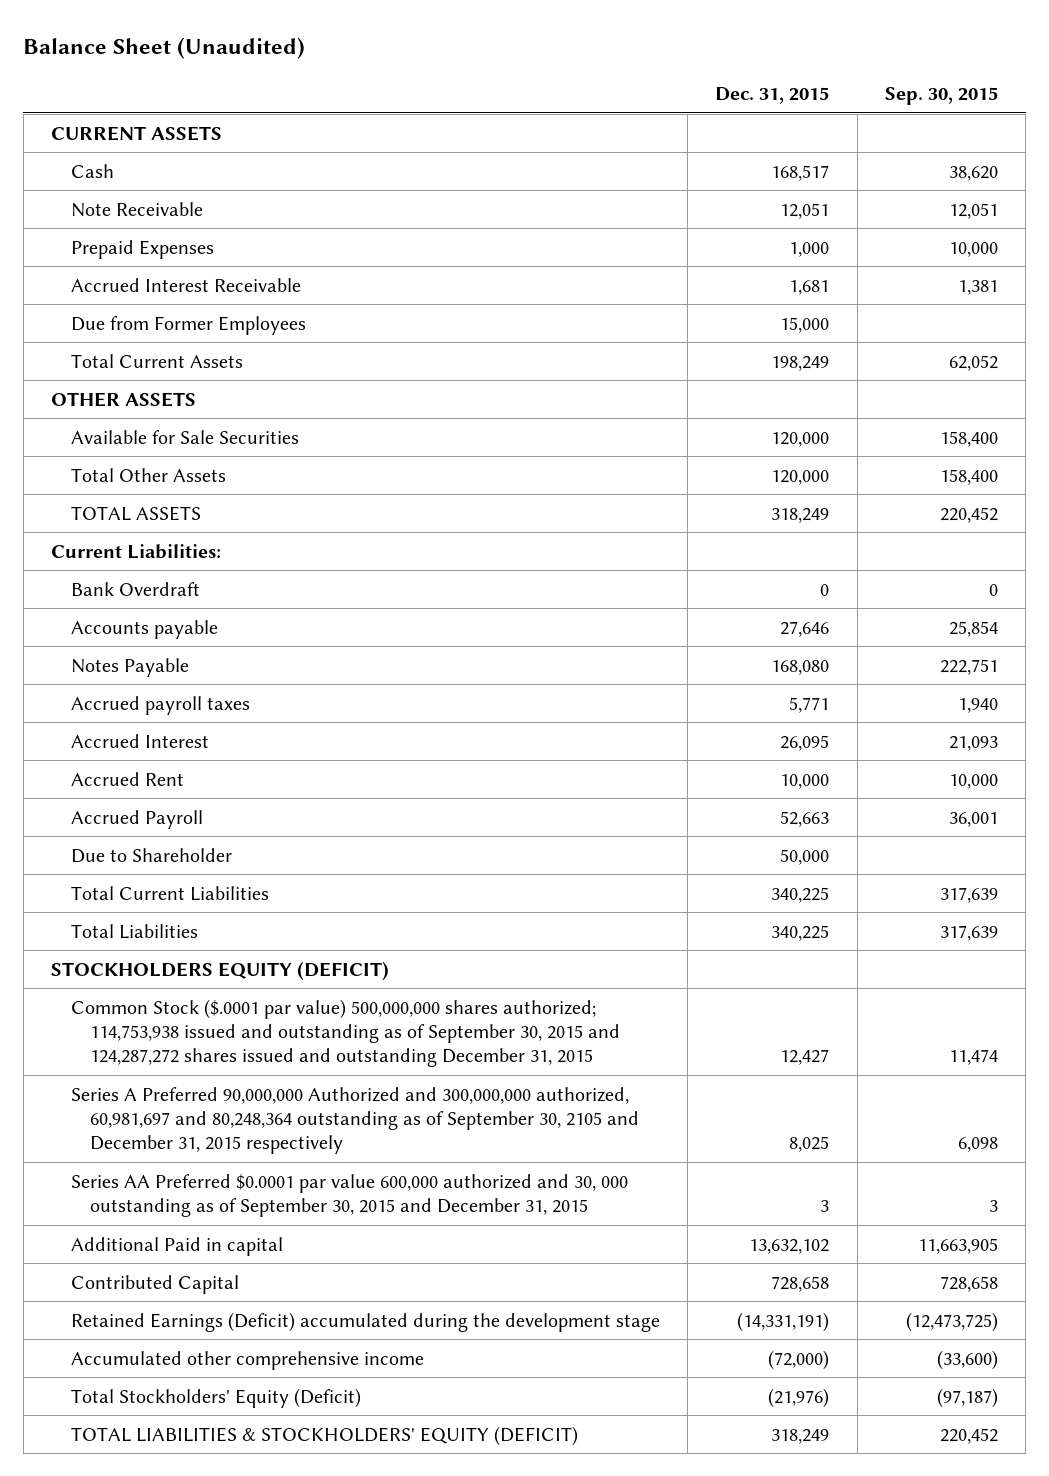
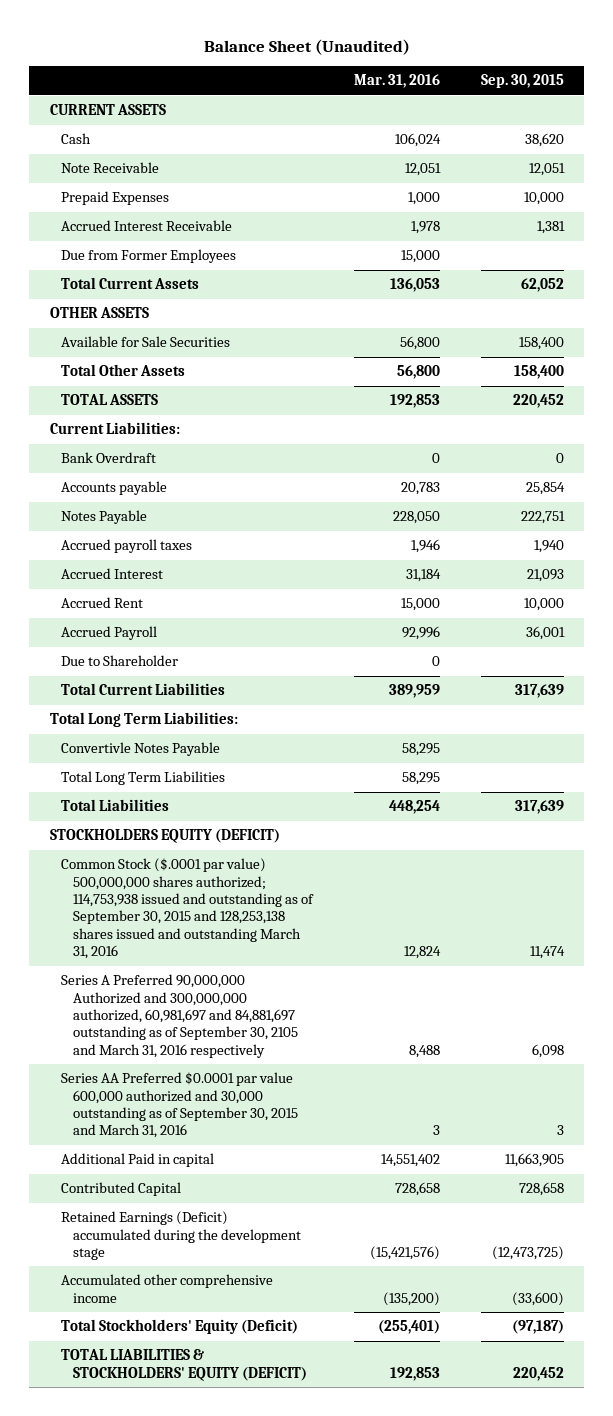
- | Dec. 31, 2015 | Sep. 30, 2015
+ | Mar. 31, 2016 | Sep. 30, 2015
+ Total Long Term Liabilities:
+ Convertivle Notes Payable | 58,295 |
+ Total Long Term Liabilities | 58,295 |
- Common Stock ($.0001 par value) 500,000,000 shares authorized; 114,753,938 issued and outstanding as of September 30, 2015 and 124,287,272 shares issued and outstanding December 31, 2015 | 12,427 | 11,474
- Series A Preferred 90,000,000 Authorized and 300,000,000 authorized, 60,981,697 and 80,248,364 outstanding as of September 30, 2105 and December 31, 2015 respectively | 8,025 | 6,098
- Series AA Preferred $0.0001 par value 600,000 authorized and 30, 000 outstanding as of September 30, 2015 and December 31, 2015 | 3 | 3
+ Common Stock ($.0001 par value) 500,000,000 shares authorized; 114,753,938 issued and outstanding as of September 30, 2015 and 128,253,138 shares issued and outstanding March 31, 2016 | 12,824 | 11,474
+ Series A Preferred 90,000,000 Authorized and 300,000,000 authorized, 60,981,697 and 84,881,697 outstanding as of September 30, 2105 and March 31, 2016 respectively | 8,488 | 6,098
+ Series AA Preferred $0.0001 par value 600,000 authorized and 30,000 outstanding as of September 30, 2015 and March 31, 2016 | 3 | 3

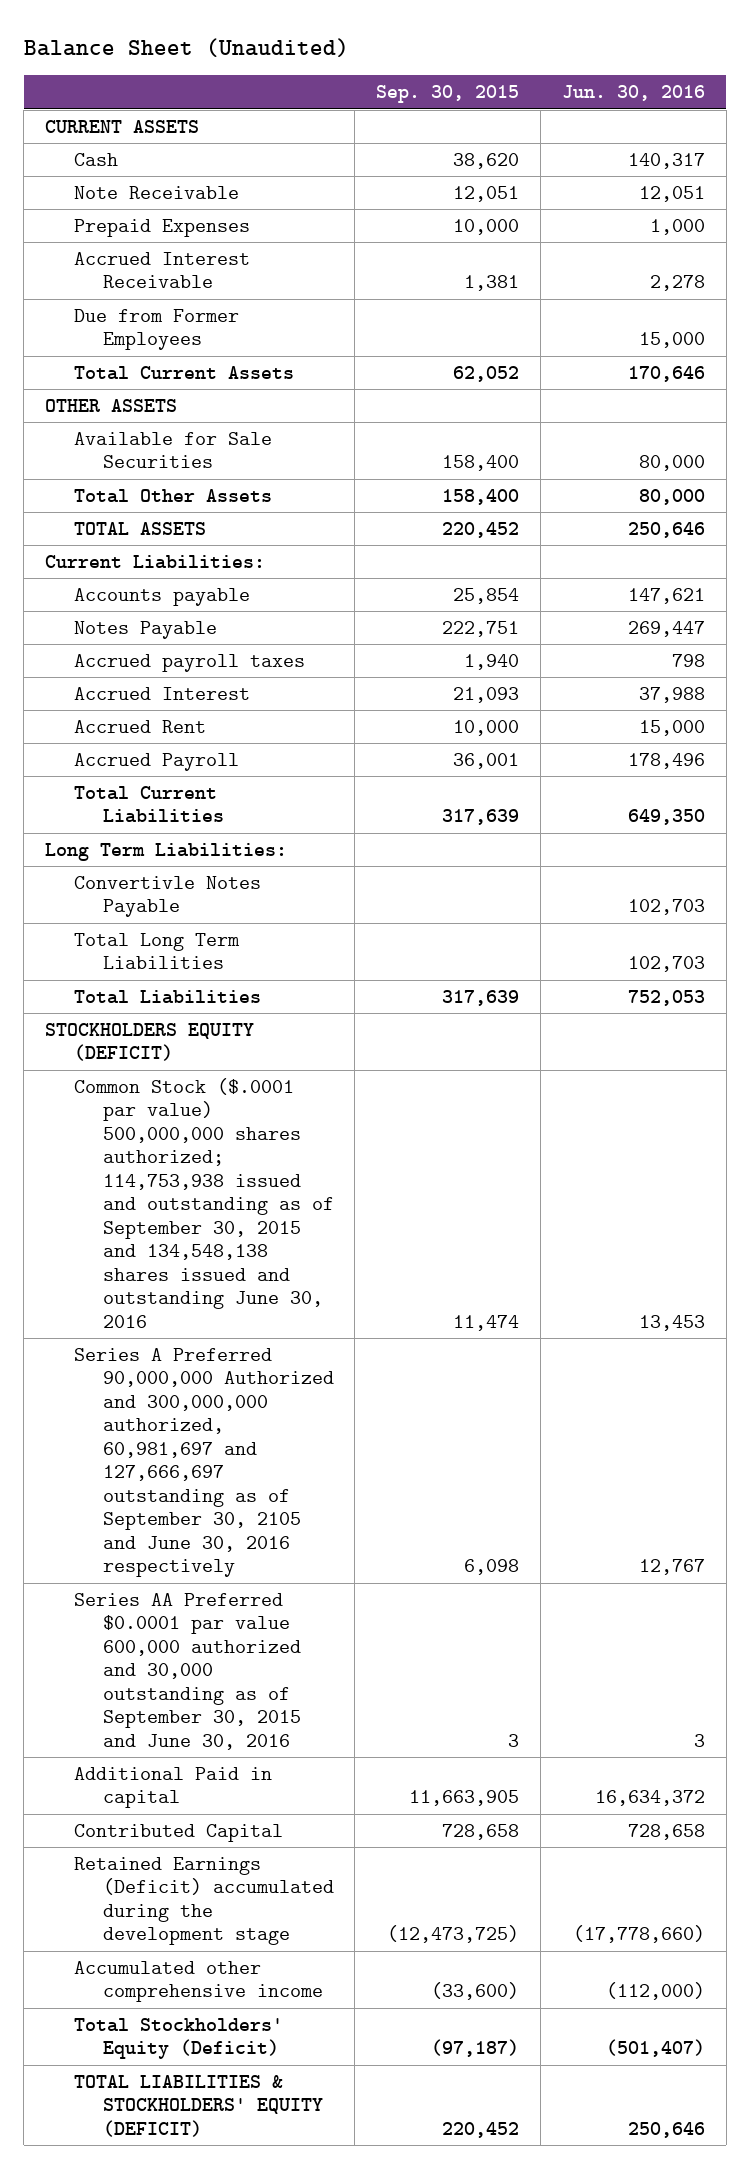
- | Mar. 31, 2016 | Sep. 30, 2015
+ | Sep. 30, 2015 | Jun. 30, 2016
- Bank Overdraft | 0 | 0
- Due to Shareholder | 0 |
- Total Long Term Liabilities:
+ Long Term Liabilities:
- Common Stock ($.0001 par value) 500,000,000 shares authorized; 114,753,938 issued and outstanding as of September 30, 2015 and 128,253,138 shares issued and outstanding March 31, 2016 | 12,824 | 11,474
- Series A Preferred 90,000,000 Authorized and 300,000,000 authorized, 60,981,697 and 84,881,697 outstanding as of September 30, 2105 and March 31, 2016 respectively | 8,488 | 6,098
- Series AA Preferred $0.0001 par value 600,000 authorized and 30,000 outstanding as of September 30, 2015 and March 31, 2016 | 3 | 3
+ Common Stock ($.0001 par value) 500,000,000 shares authorized; 114,753,938 issued and outstanding as of September 30, 2015 and 134,548,138 shares issued and outstanding June 30, 2016 | 11,474 | 13,453
+ Series A Preferred 90,000,000 Authorized and 300,000,000 authorized, 60,981,697 and 127,666,697 outstanding as of September 30, 2105 and June 30, 2016 respectively | 6,098 | 12,767
+ Series AA Preferred $0.0001 par value 600,000 authorized and 30,000 outstanding as of September 30, 2015 and June 30, 2016 | 3 | 3

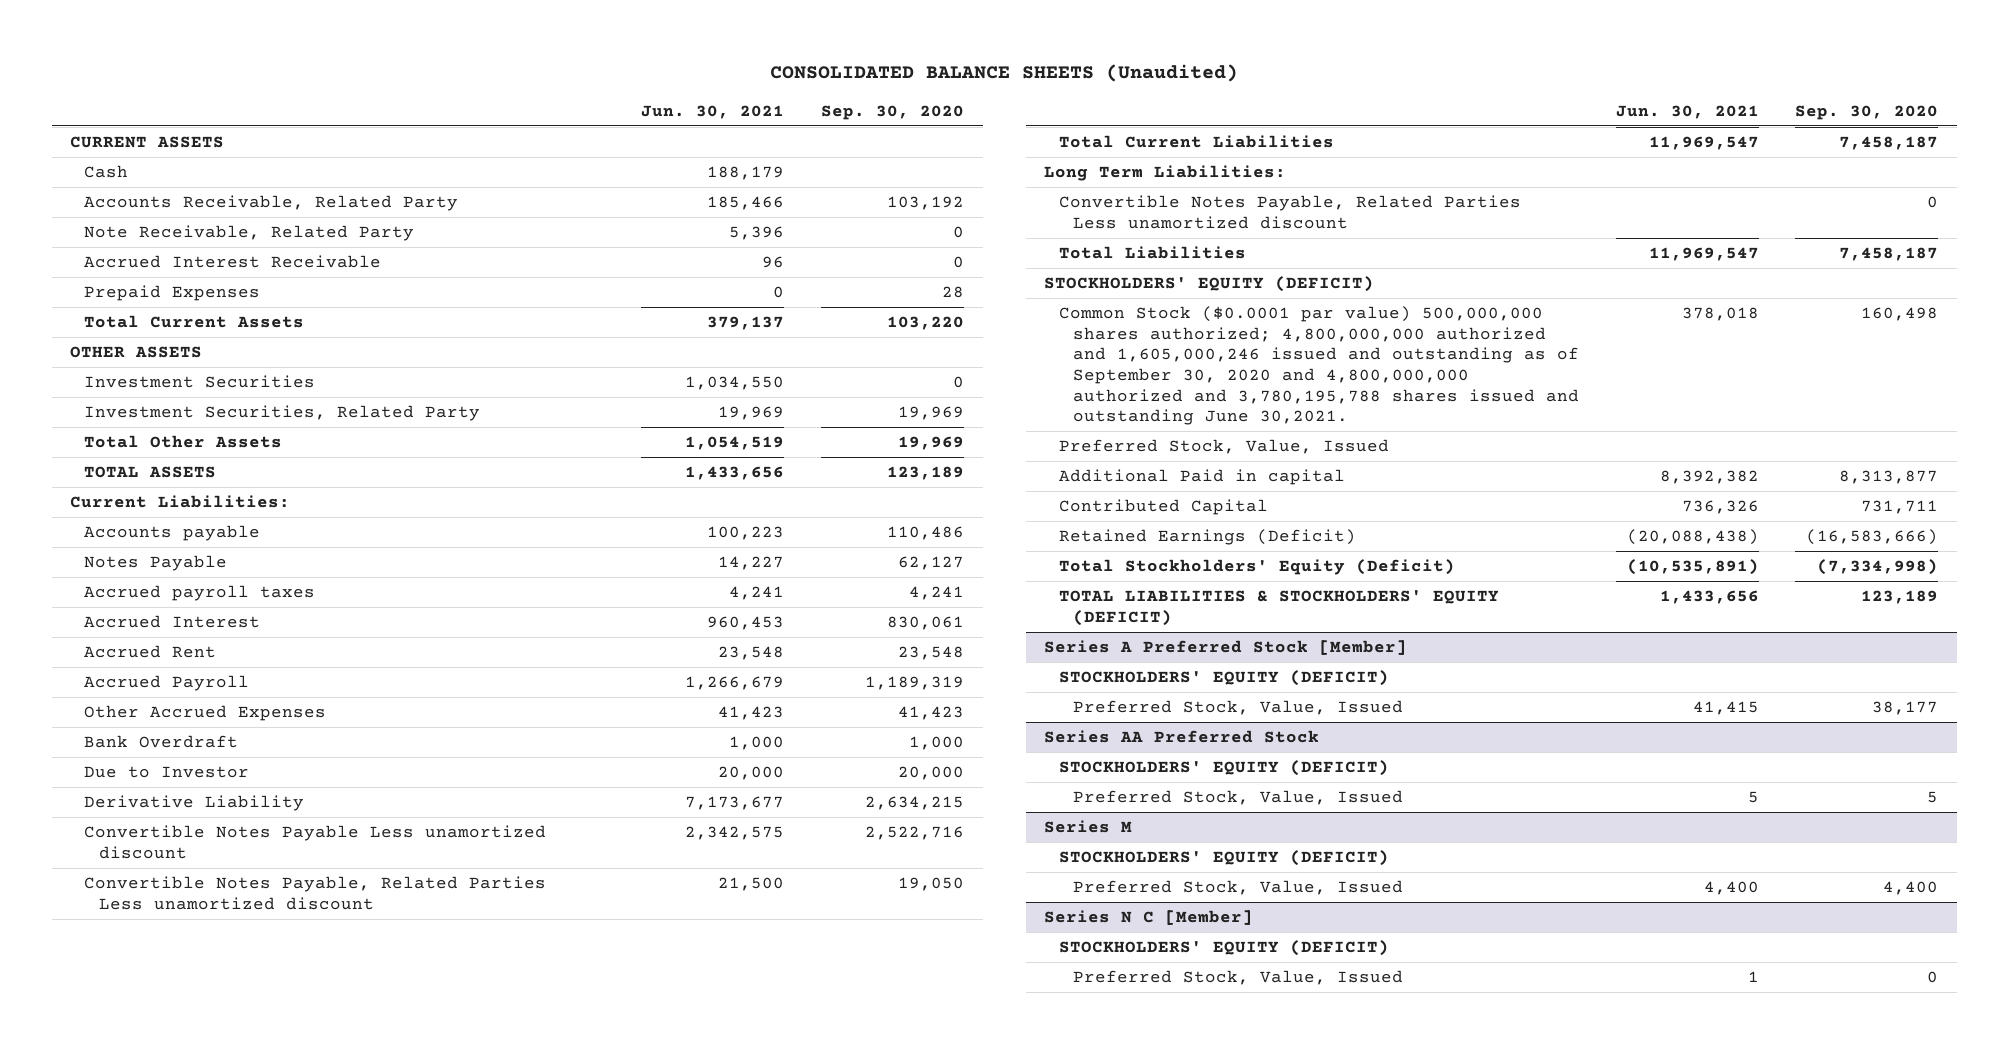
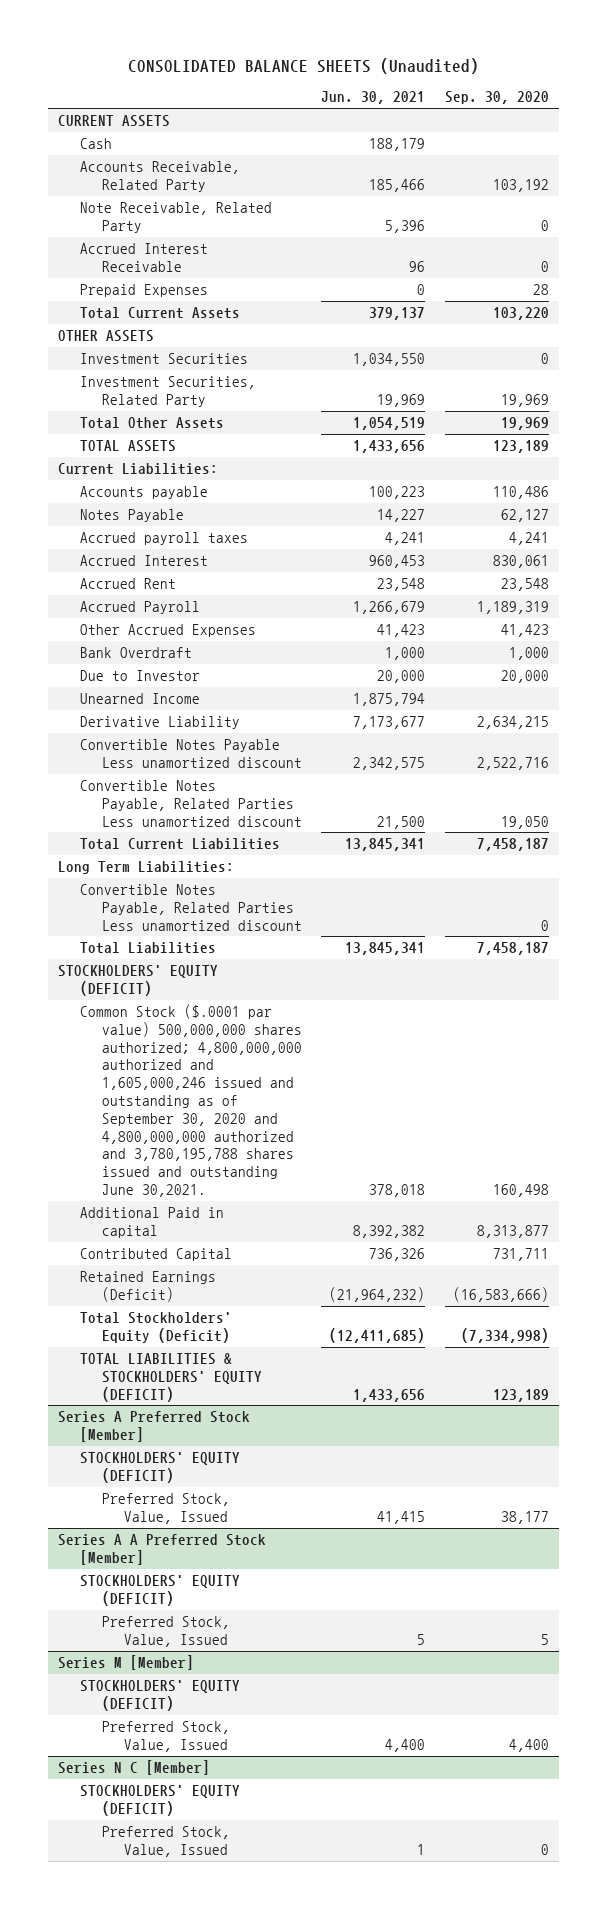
+ Unearned Income | 1,875,794 |
- Total Current Liabilities | 11,969,547 | 7,458,187
+ Total Current Liabilities | 13,845,341 | 7,458,187
- Total Liabilities | 11,969,547 | 7,458,187
+ Total Liabilities | 13,845,341 | 7,458,187
- Common Stock ($0.0001 par value) 500,000,000 shares authorized; 4,800,000,000 authorized and 1,605,000,246 issued and outstanding as of September 30, 2020 and 4,800,000,000 authorized and 3,780,195,788 shares issued and outstanding June 30,2021. | 378,018 | 160,498
- Preferred Stock, Value, Issued
+ Common Stock ($.0001 par value) 500,000,000 shares authorized; 4,800,000,000 authorized and 1,605,000,246 issued and outstanding as of September 30, 2020 and 4,800,000,000 authorized and 3,780,195,788 shares issued and outstanding June 30,2021. | 378,018 | 160,498
- Retained Earnings (Deficit) | (20,088,438) | (16,583,666)
- Total Stockholders' Equity (Deficit) | (10,535,891) | (7,334,998)
+ Retained Earnings (Deficit) | (21,964,232) | (16,583,666)
+ Total Stockholders' Equity (Deficit) | (12,411,685) | (7,334,998)
- Series AA Preferred Stock
+ Series A A Preferred Stock [Member]
- Series M
+ Series M [Member]

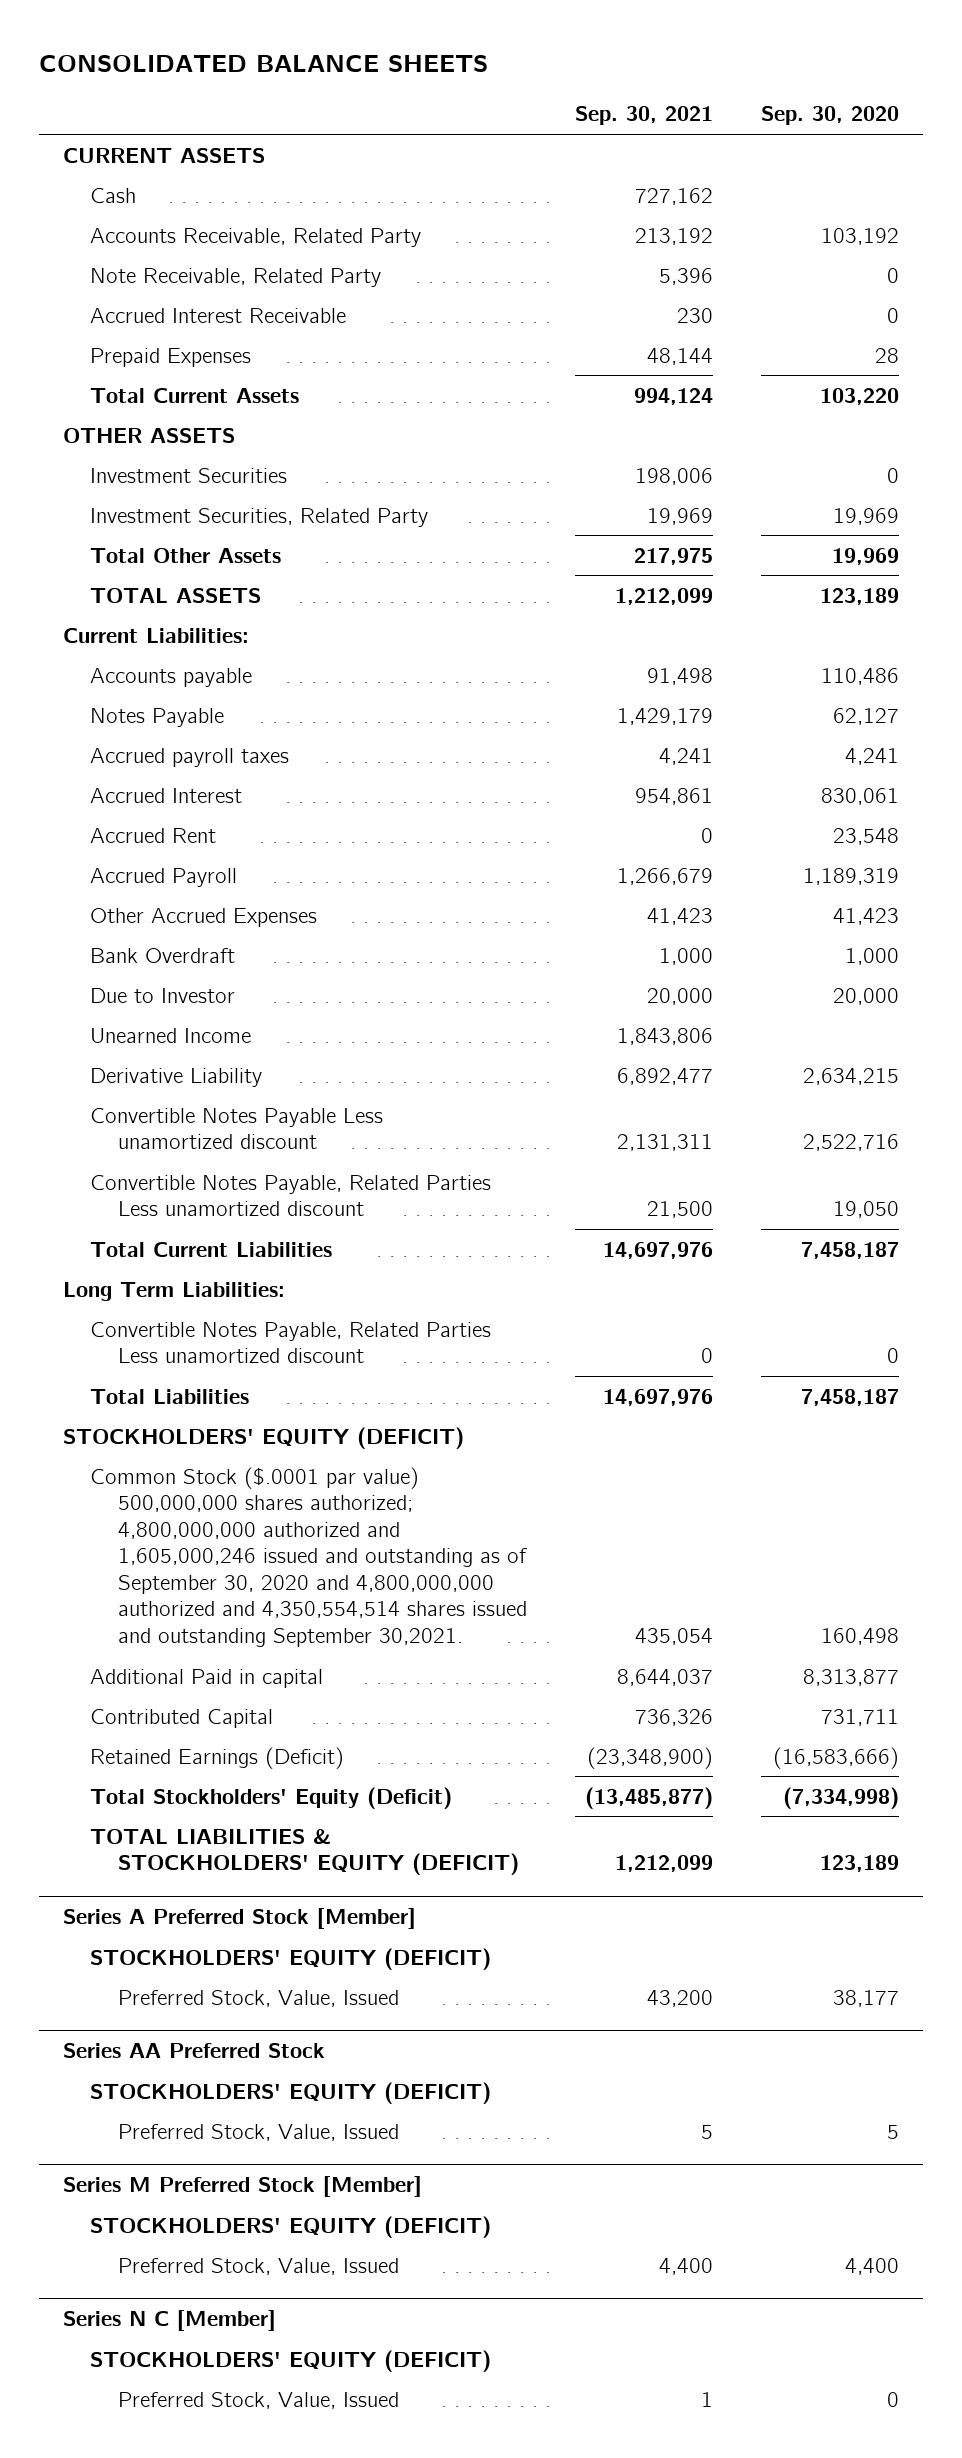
- CONSOLIDATED BALANCE SHEETS (Unaudited)
+ CONSOLIDATED BALANCE SHEETS
- | Jun. 30, 2021 | Sep. 30, 2020
+ | Sep. 30, 2021 | Sep. 30, 2020
- Common Stock ($.0001 par value) 500,000,000 shares authorized; 4,800,000,000 authorized and 1,605,000,246 issued and outstanding as of September 30, 2020 and 4,800,000,000 authorized and 3,780,195,788 shares issued and outstanding June 30,2021. | 378,018 | 160,498
+ Common Stock ($.0001 par value) 500,000,000 shares authorized; 4,800,000,000 authorized and 1,605,000,246 issued and outstanding as of September 30, 2020 and 4,800,000,000 authorized and 4,350,554,514 shares issued and outstanding September 30,2021. | 435,054 | 160,498
- Series A A Preferred Stock [Member]
+ Series AA Preferred Stock
- Series M [Member]
+ Series M Preferred Stock [Member]

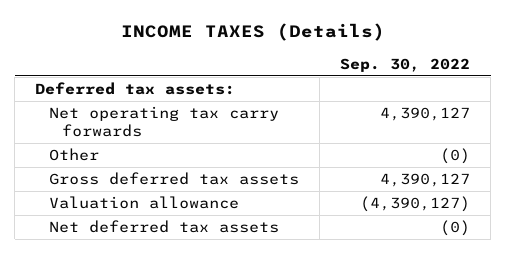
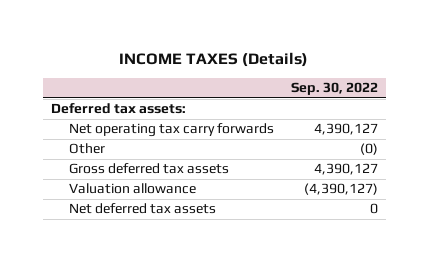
- Net deferred tax assets | (0)
+ Net deferred tax assets | 0

